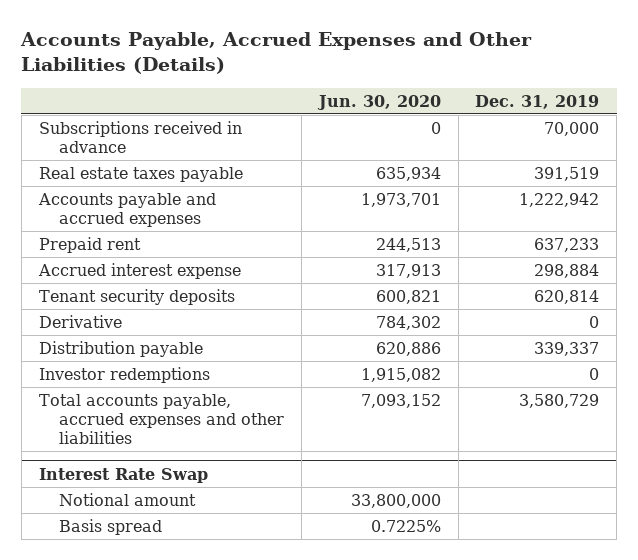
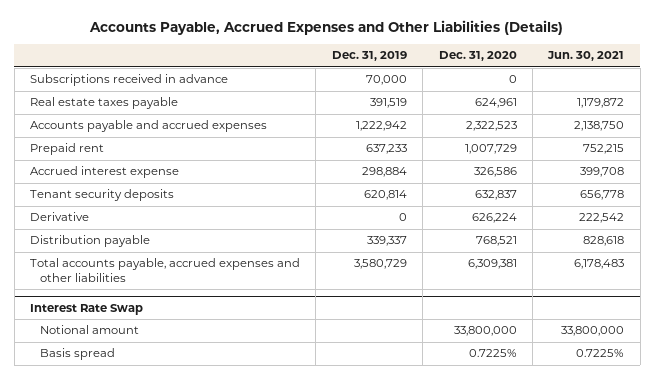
- | Jun. 30, 2020 | Dec. 31, 2019
+ | Dec. 31, 2019 | Dec. 31, 2020 | Jun. 30, 2021
- Investor redemptions | 1,915,082 | 0

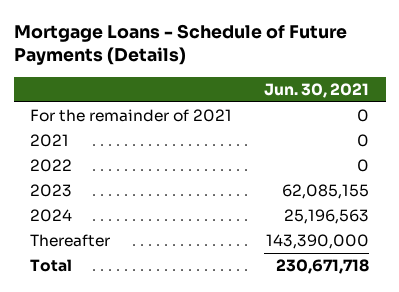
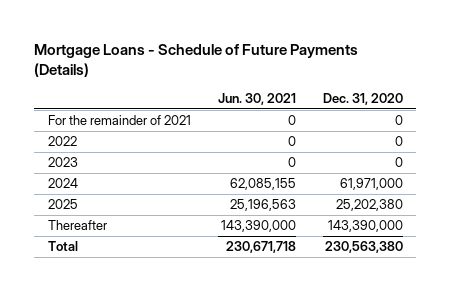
- | Jun. 30, 2021
+ | Jun. 30, 2021 | Dec. 31, 2020
- 2021 | 0
- 2023 | 62,085,155
- 2024 | 25,196,563
+ 2023 | 0 | 0
+ 2024 | 62,085,155 | 61,971,000
+ 2025 | 25,196,563 | 25,202,380

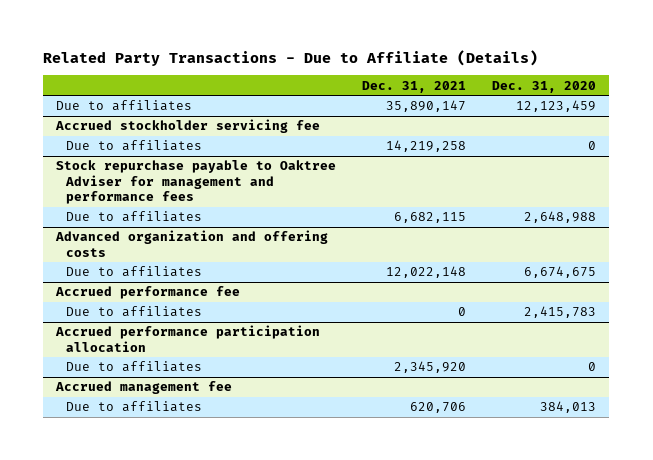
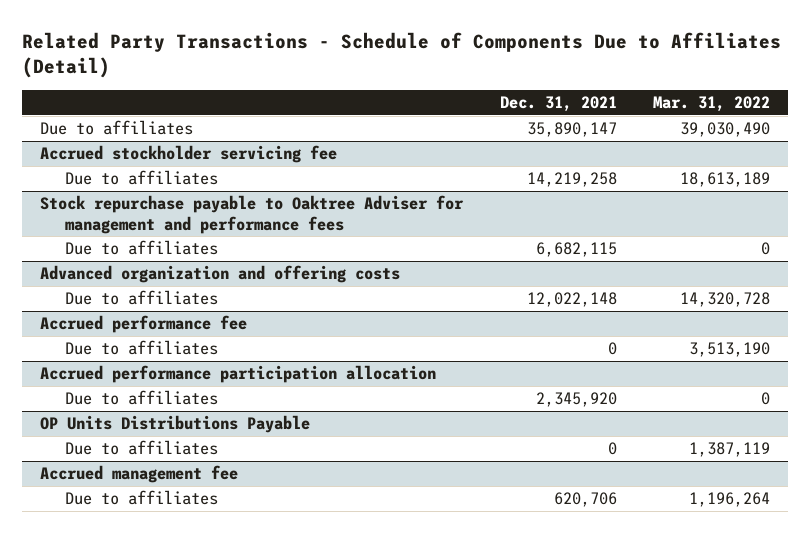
- Related Party Transactions - Due to Affiliate (Details)
+ Related Party Transactions - Schedule of Components Due to Affiliates (Detail)
- | Dec. 31, 2021 | Dec. 31, 2020
+ | Dec. 31, 2021 | Mar. 31, 2022
+ OP Units Distributions Payable
+ Due to affiliates | 0 | 1,387,119

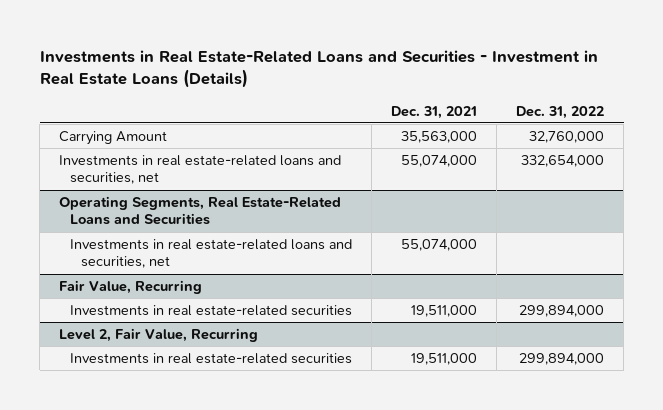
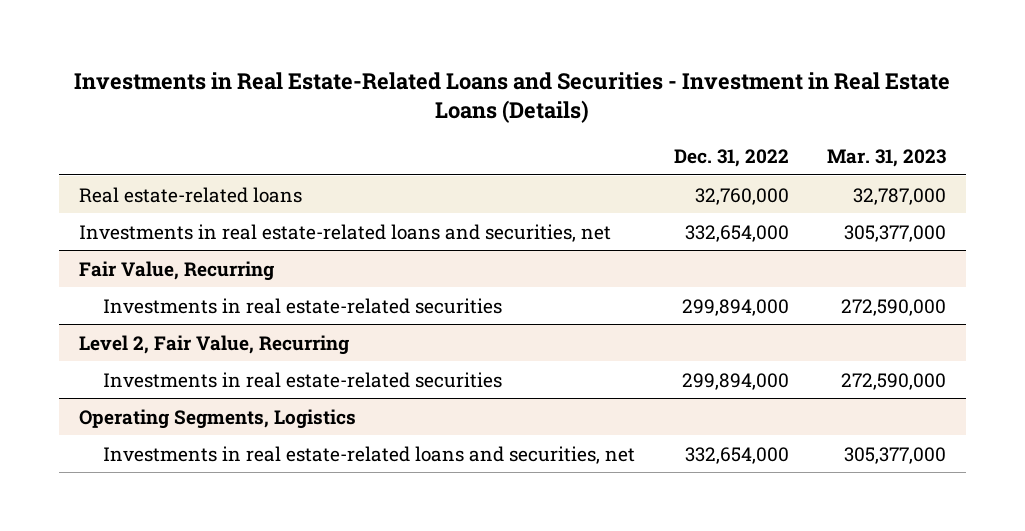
- | Dec. 31, 2021 | Dec. 31, 2022
+ | Dec. 31, 2022 | Mar. 31, 2023
- Carrying Amount | 35,563,000 | 32,760,000
+ Real estate-related loans | 32,760,000 | 32,787,000
- Operating Segments, Real Estate-Related Loans and Securities
- Investments in real estate-related loans and securities, net | 55,074,000 |
+ Operating Segments, Logistics
+ Investments in real estate-related loans and securities, net | 332,654,000 | 305,377,000

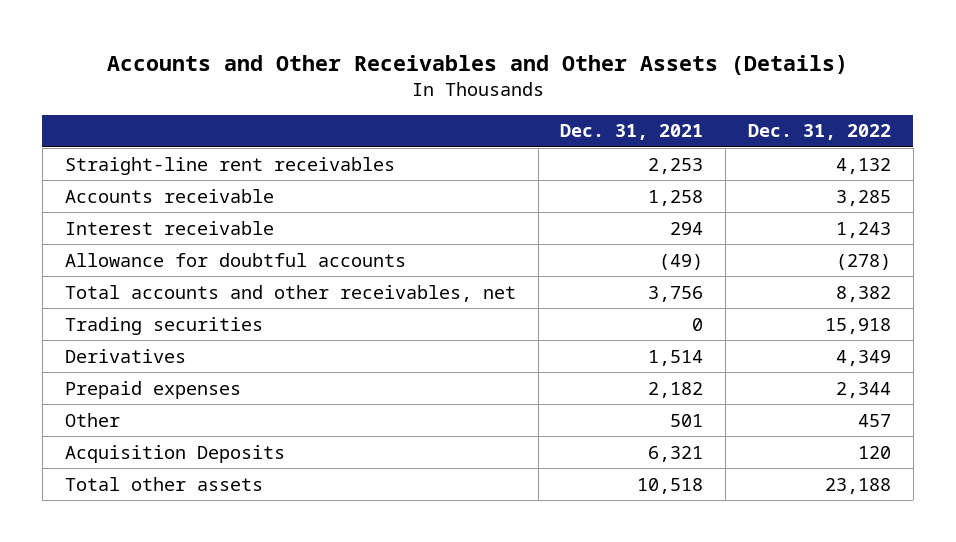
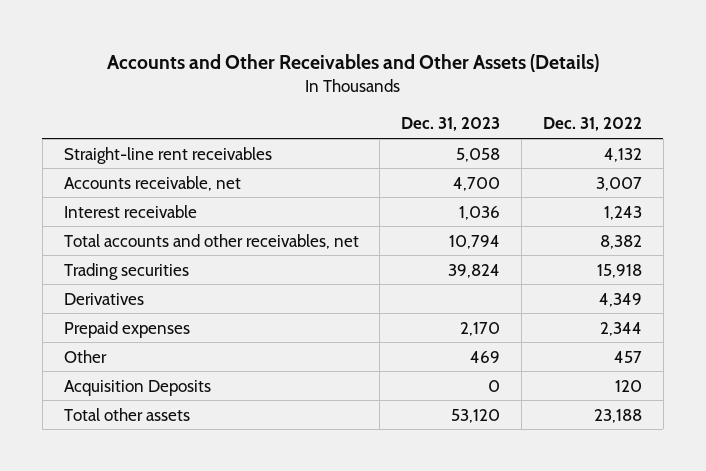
- | Dec. 31, 2021 | Dec. 31, 2022
+ | Dec. 31, 2023 | Dec. 31, 2022
- Accounts receivable | 1,258 | 3,285
+ Accounts receivable, net | 4,700 | 3,007
- Allowance for doubtful accounts | (49) | (278)

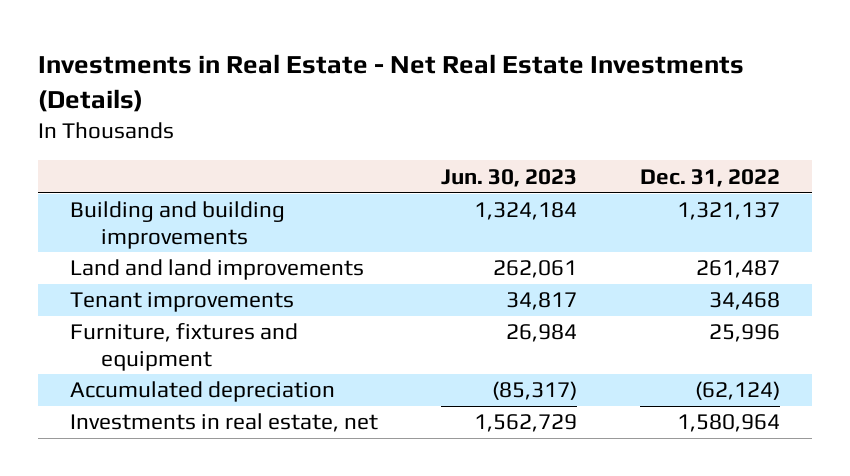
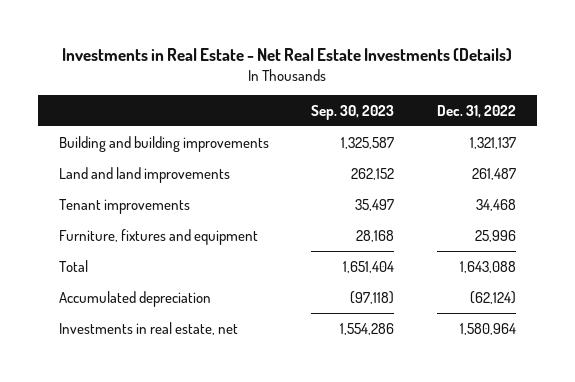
- | Jun. 30, 2023 | Dec. 31, 2022
+ | Sep. 30, 2023 | Dec. 31, 2022
+ Total | 1,651,404 | 1,643,088

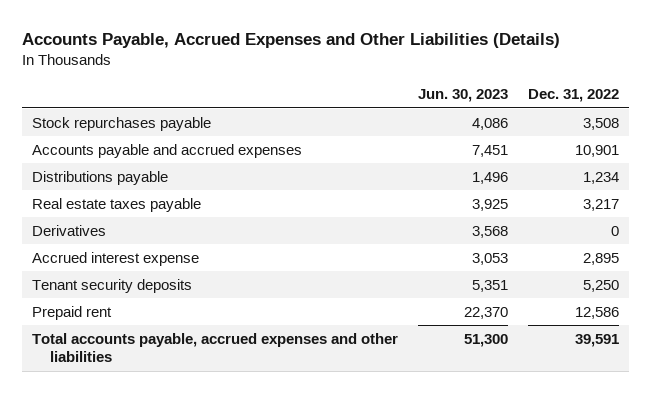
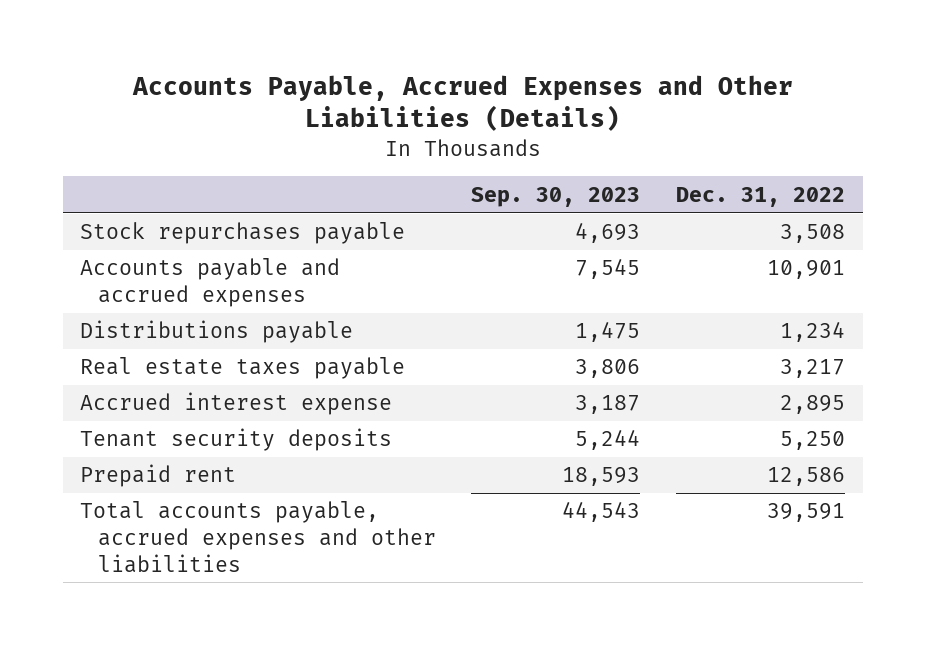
- | Jun. 30, 2023 | Dec. 31, 2022
+ | Sep. 30, 2023 | Dec. 31, 2022
- Derivatives | 3,568 | 0

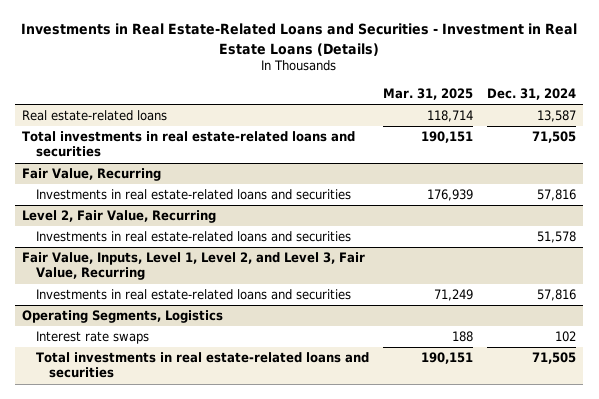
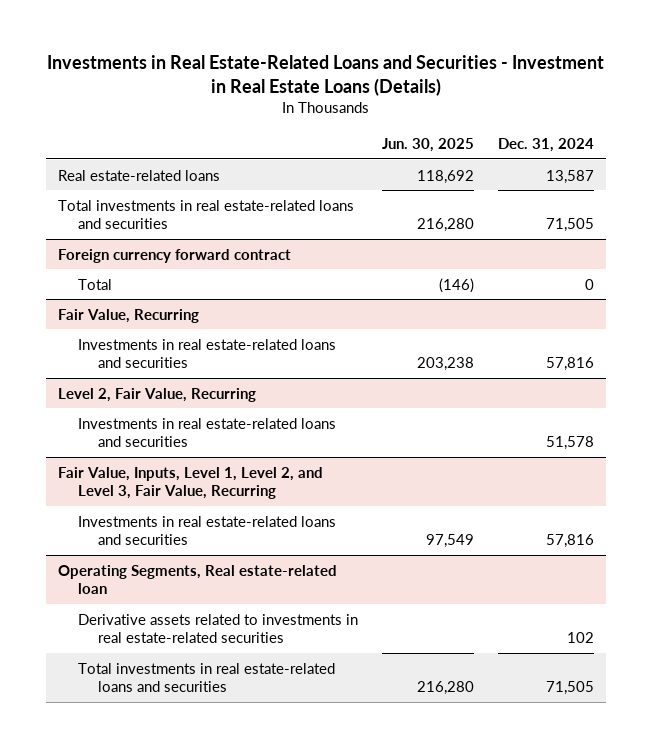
- | Mar. 31, 2025 | Dec. 31, 2024
+ | Jun. 30, 2025 | Dec. 31, 2024
+ Foreign currency forward contract
+ Total | (146) | 0
- Operating Segments, Logistics
- Interest rate swaps | 188 | 102
+ Operating Segments, Real estate-related loan
+ Derivative assets related to investments in real estate-related securities | | 102

